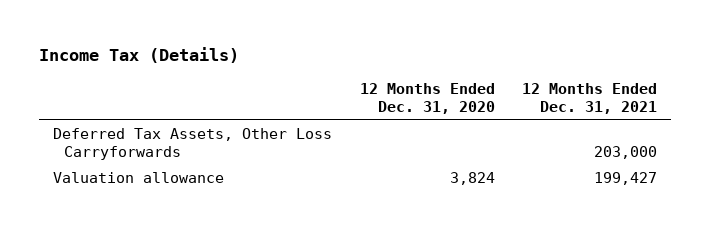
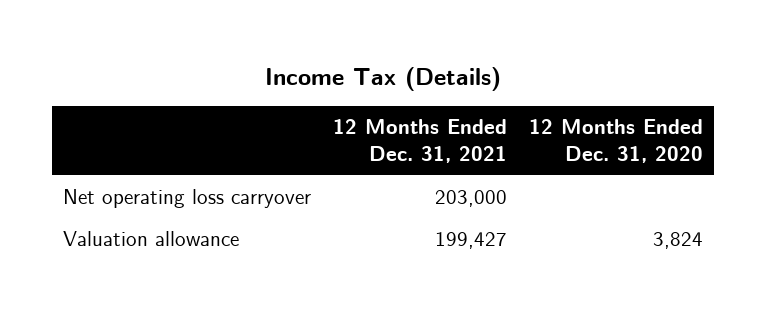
- | 12 Months Ended Dec. 31, 2020 | 12 Months Ended Dec. 31, 2021
+ | 12 Months Ended Dec. 31, 2021 | 12 Months Ended Dec. 31, 2020
- Deferred Tax Assets, Other Loss Carryforwards | | 203,000
+ Net operating loss carryover | 203,000 |

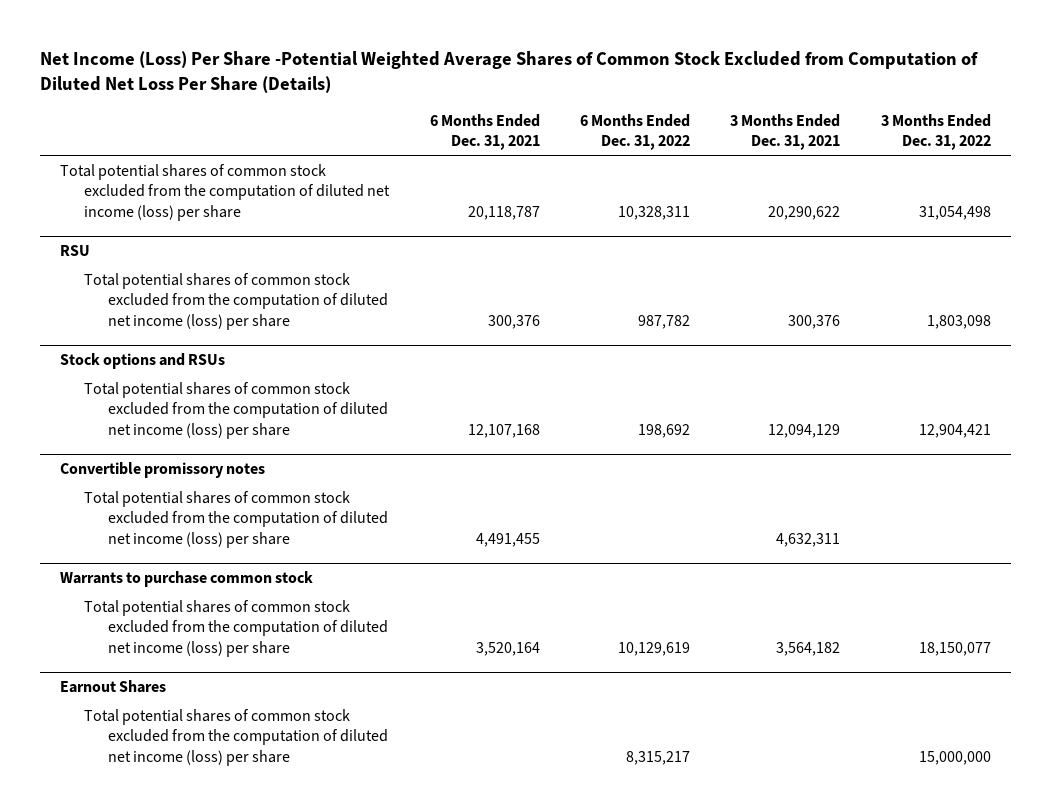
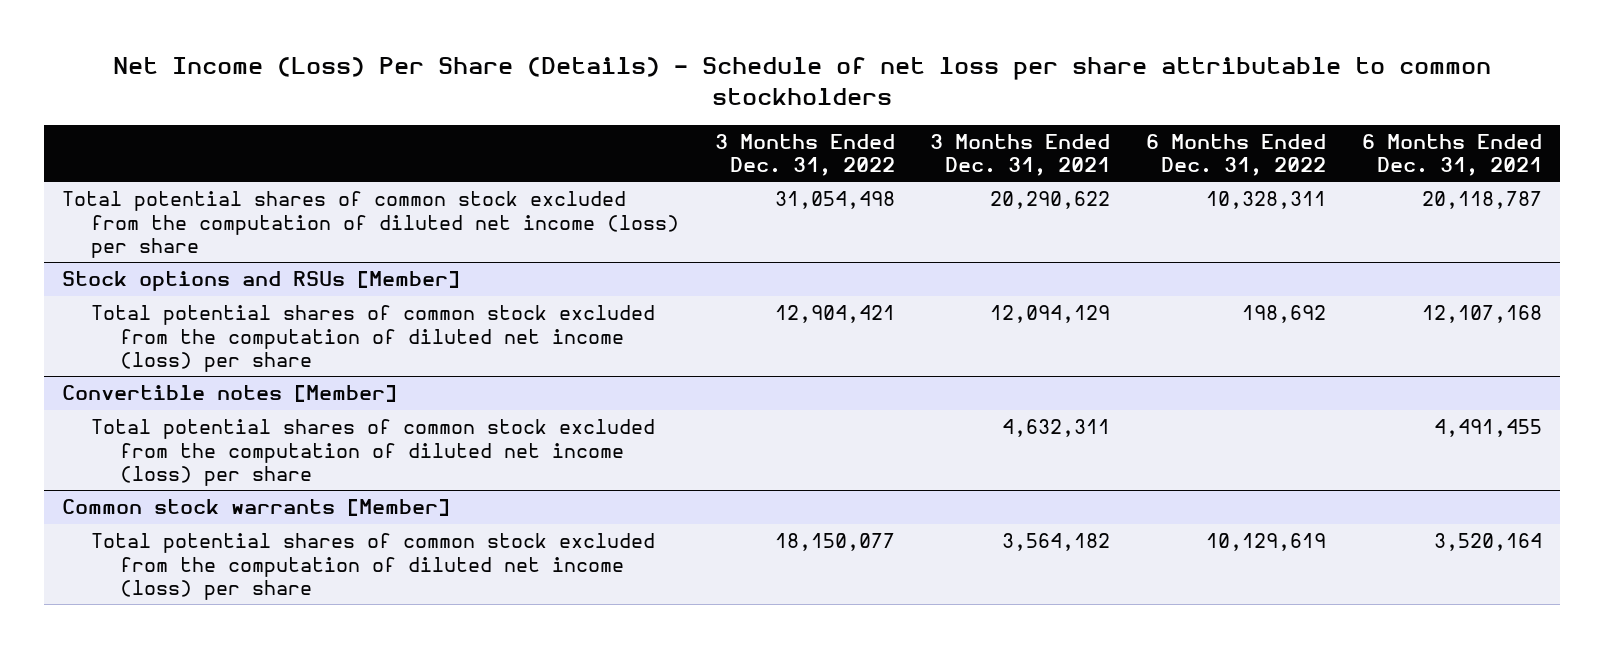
- Net Income (Loss) Per Share -Potential Weighted Average Shares of Common Stock Excluded from Computation of Diluted Net Loss Per Share (Details)
+ Net Income (Loss) Per Share (Details) - Schedule of net loss per share attributable to common stockholders
- | 6 Months Ended Dec. 31, 2021 | 6 Months Ended Dec. 31, 2022 | 3 Months Ended Dec. 31, 2021 | 3 Months Ended Dec. 31, 2022
+ | 3 Months Ended Dec. 31, 2022 | 3 Months Ended Dec. 31, 2021 | 6 Months Ended Dec. 31, 2022 | 6 Months Ended Dec. 31, 2021
- RSU
- Total potential shares of common stock excluded from the computation of diluted net income (loss) per share | 300,376 | 987,782 | 300,376 | 1,803,098
- Stock options and RSUs
+ Stock options and RSUs [Member]
- Convertible promissory notes
+ Convertible notes [Member]
- Warrants to purchase common stock
+ Common stock warrants [Member]
- Earnout Shares
- Total potential shares of common stock excluded from the computation of diluted net income (loss) per share | | 8,315,217 | | 15,000,000

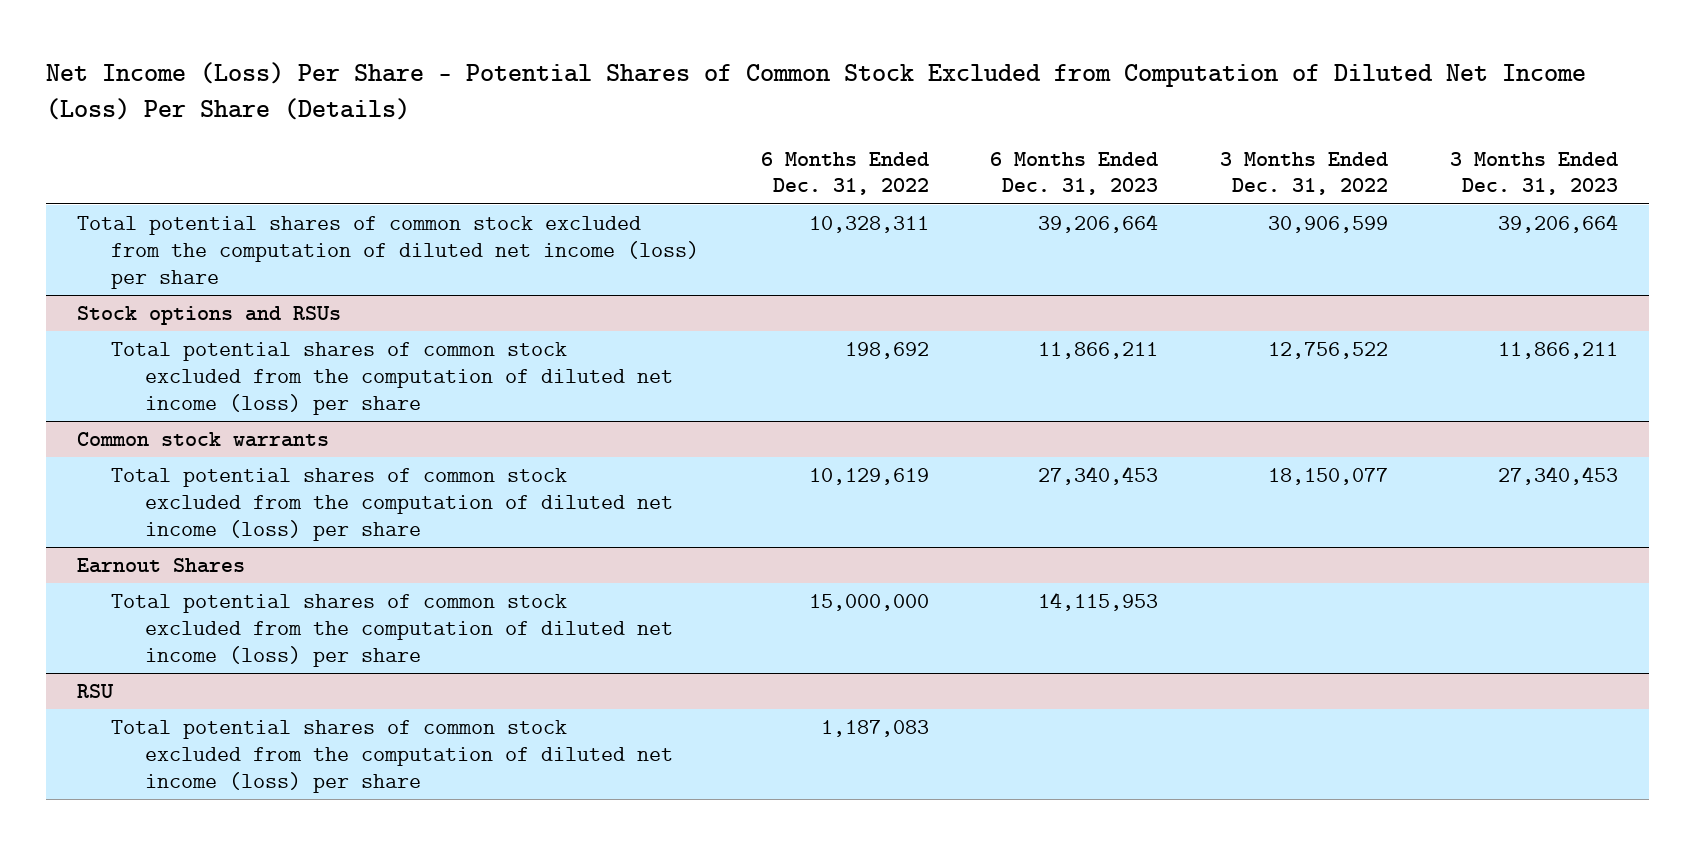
- Net Income (Loss) Per Share (Details) - Schedule of net loss per share attributable to common stockholders
+ Net Income (Loss) Per Share - Potential Shares of Common Stock Excluded from Computation of Diluted Net Income (Loss) Per Share (Details)
- | 3 Months Ended Dec. 31, 2022 | 3 Months Ended Dec. 31, 2021 | 6 Months Ended Dec. 31, 2022 | 6 Months Ended Dec. 31, 2021
+ | 6 Months Ended Dec. 31, 2022 | 6 Months Ended Dec. 31, 2023 | 3 Months Ended Dec. 31, 2022 | 3 Months Ended Dec. 31, 2023
- Total potential shares of common stock excluded from the computation of diluted net income (loss) per share | 31,054,498 | 20,290,622 | 10,328,311 | 20,118,787
- Stock options and RSUs [Member]
- Total potential shares of common stock excluded from the computation of diluted net income (loss) per share | 12,904,421 | 12,094,129 | 198,692 | 12,107,168
- Convertible notes [Member]
- Total potential shares of common stock excluded from the computation of diluted net income (loss) per share | | 4,632,311 | | 4,491,455
- Common stock warrants [Member]
+ Total potential shares of common stock excluded from the computation of diluted net income (loss) per share | 10,328,311 | 39,206,664 | 30,906,599 | 39,206,664
+ Stock options and RSUs
+ Total potential shares of common stock excluded from the computation of diluted net income (loss) per share | 198,692 | 11,866,211 | 12,756,522 | 11,866,211
+ Common stock warrants
+ Earnout Shares
+ Total potential shares of common stock excluded from the computation of diluted net income (loss) per share | 15,000,000 | 14,115,953 | |
+ RSU
+ Total potential shares of common stock excluded from the computation of diluted net income (loss) per share | 1,187,083 | | |

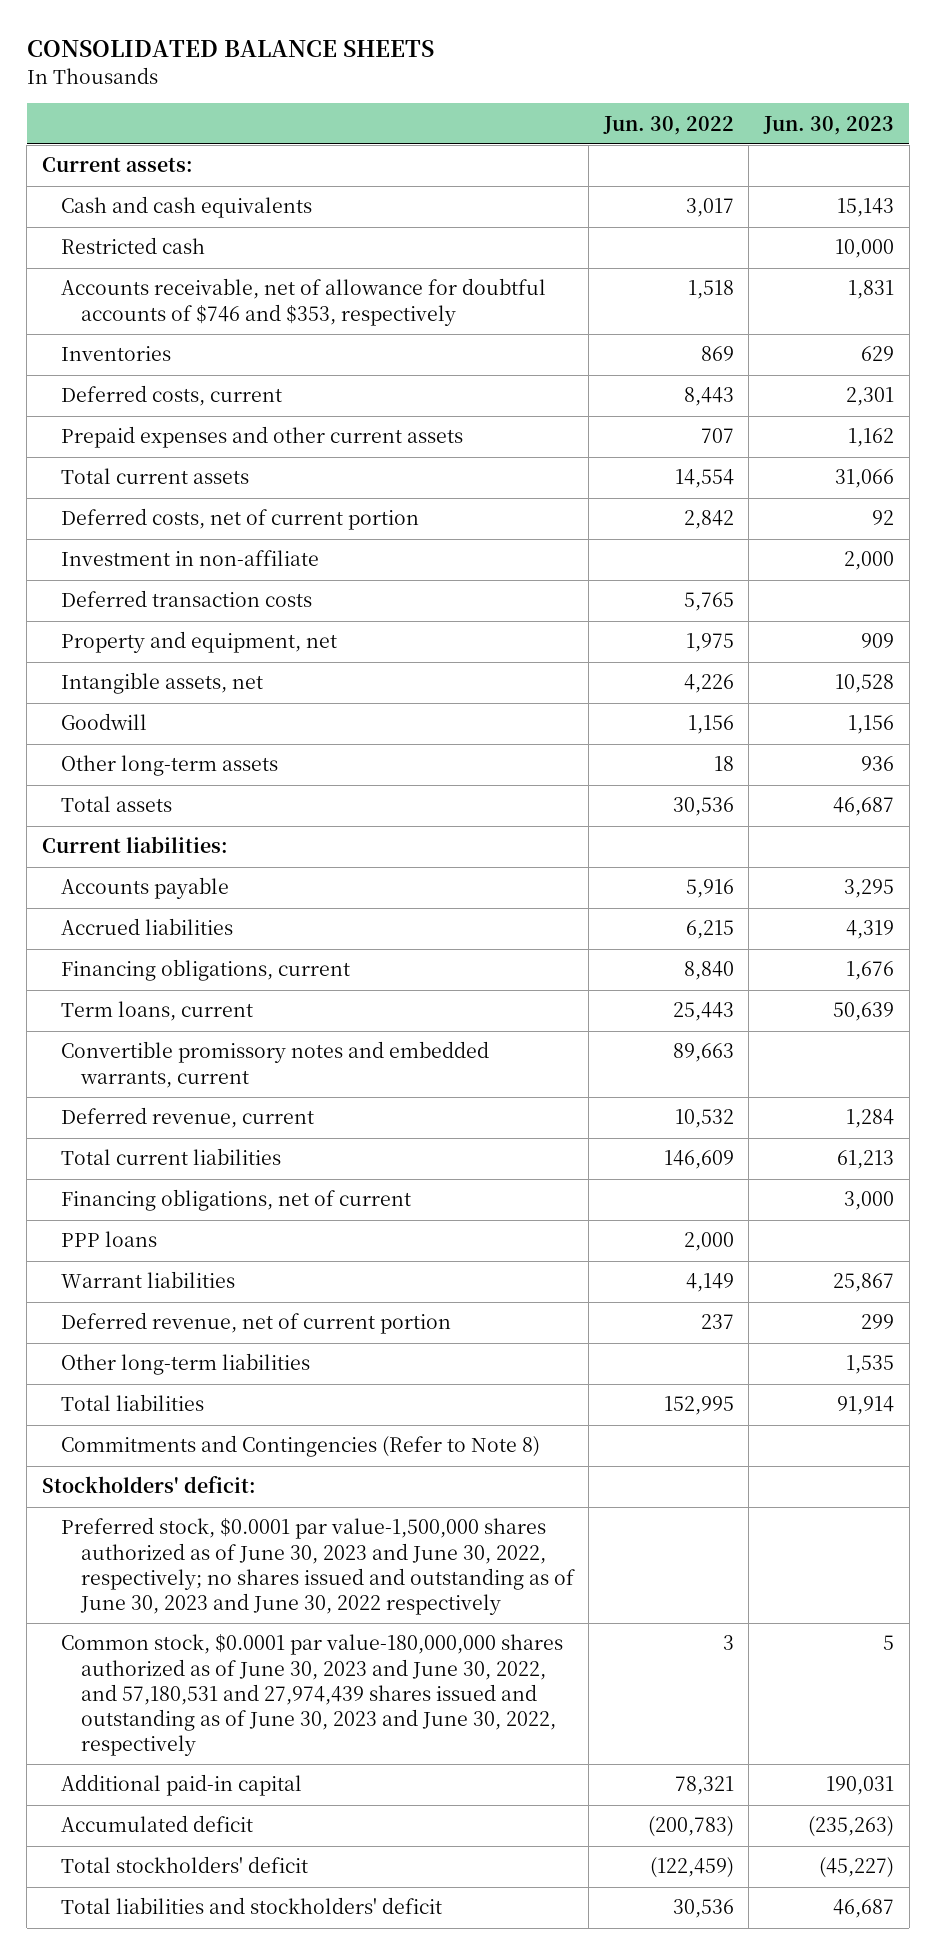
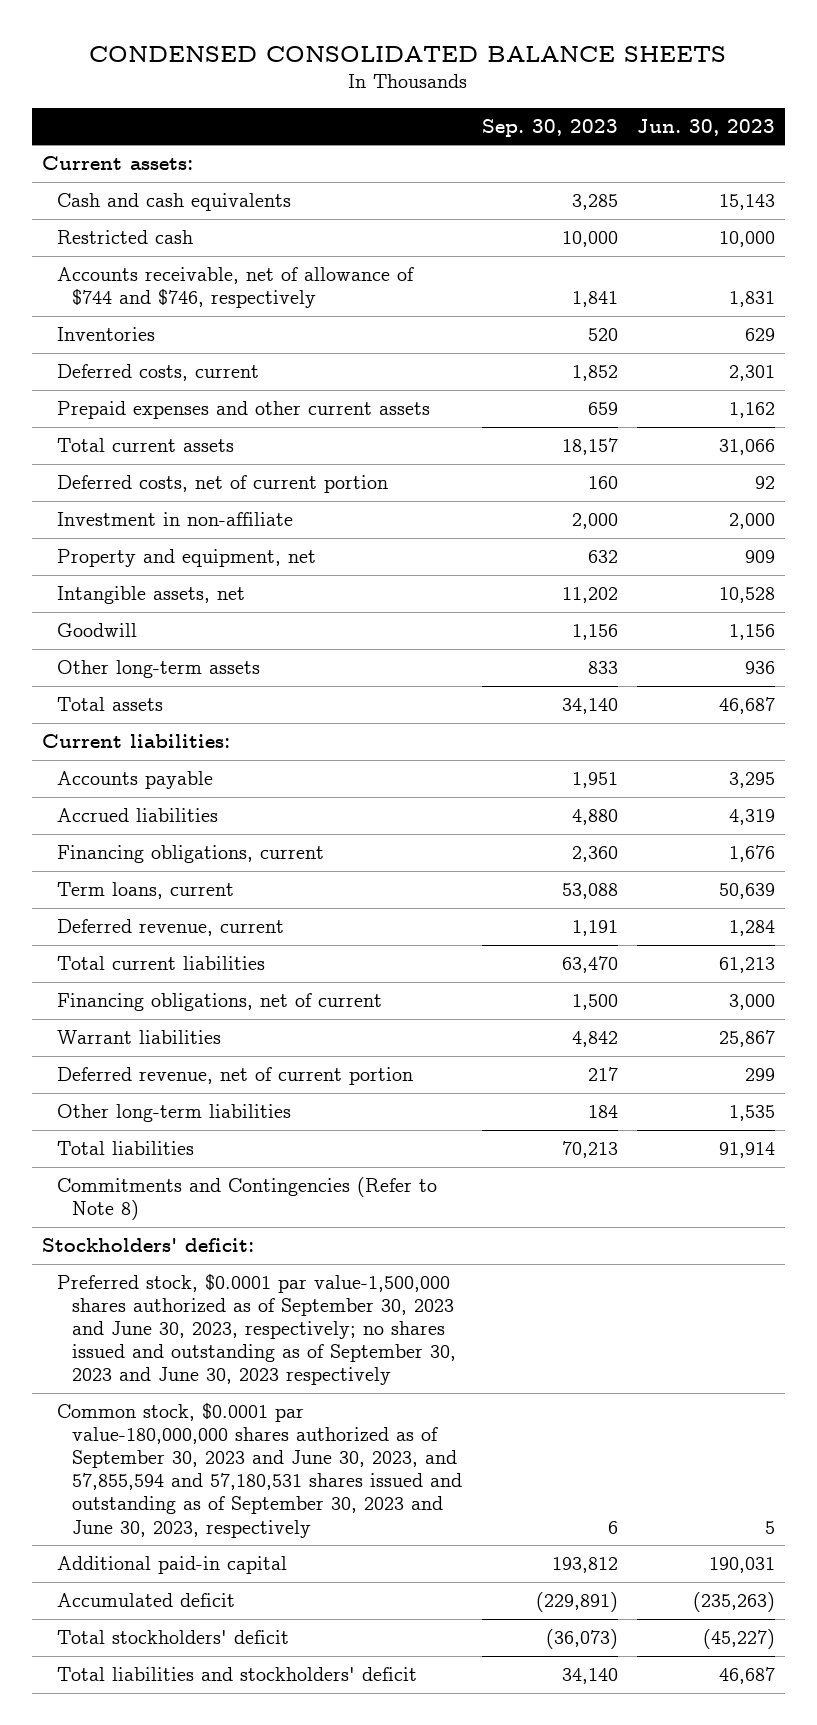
- CONSOLIDATED BALANCE SHEETS
+ CONDENSED CONSOLIDATED BALANCE SHEETS
- | Jun. 30, 2022 | Jun. 30, 2023
+ | Sep. 30, 2023 | Jun. 30, 2023
- Accounts receivable, net of allowance for doubtful accounts of $746 and $353, respectively | 1,518 | 1,831
+ Accounts receivable, net of allowance of $744 and $746, respectively | 1,841 | 1,831
- Deferred transaction costs | 5,765 |
- Convertible promissory notes and embedded warrants, current | 89,663 |
- PPP loans | 2,000 |
- Preferred stock, $0.0001 par value-1,500,000 shares authorized as of June 30, 2023 and June 30, 2022, respectively; no shares issued and outstanding as of June 30, 2023 and June 30, 2022 respectively
- Common stock, $0.0001 par value-180,000,000 shares authorized as of June 30, 2023 and June 30, 2022, and 57,180,531 and 27,974,439 shares issued and outstanding as of June 30, 2023 and June 30, 2022, respectively | 3 | 5
+ Preferred stock, $0.0001 par value-1,500,000 shares authorized as of September 30, 2023 and June 30, 2023, respectively; no shares issued and outstanding as of September 30, 2023 and June 30, 2023 respectively
+ Common stock, $0.0001 par value-180,000,000 shares authorized as of September 30, 2023 and June 30, 2023, and 57,855,594 and 57,180,531 shares issued and outstanding as of September 30, 2023 and June 30, 2023, respectively | 6 | 5

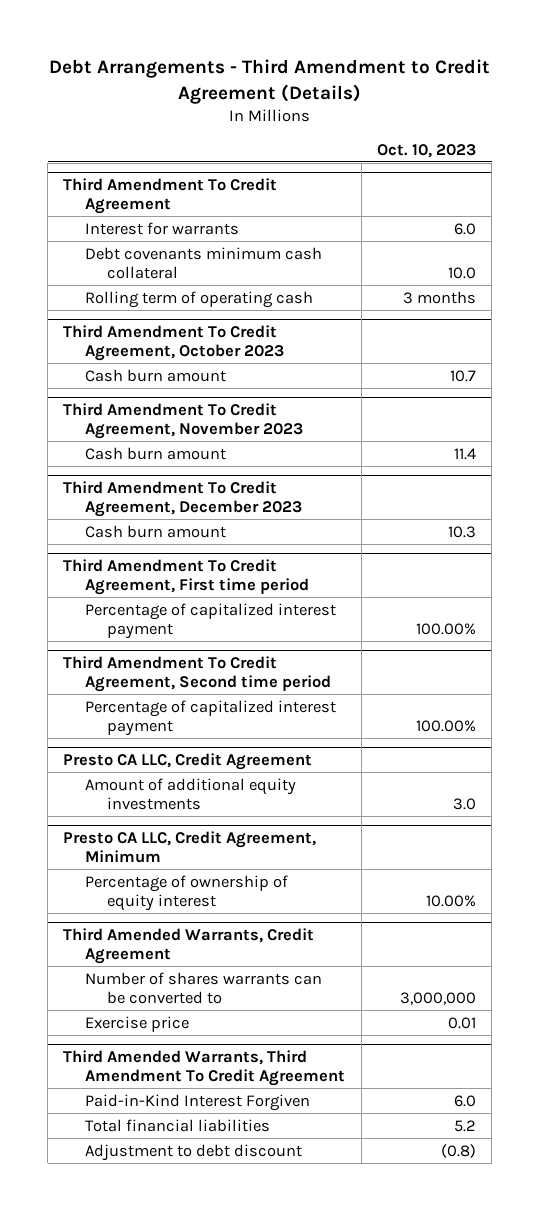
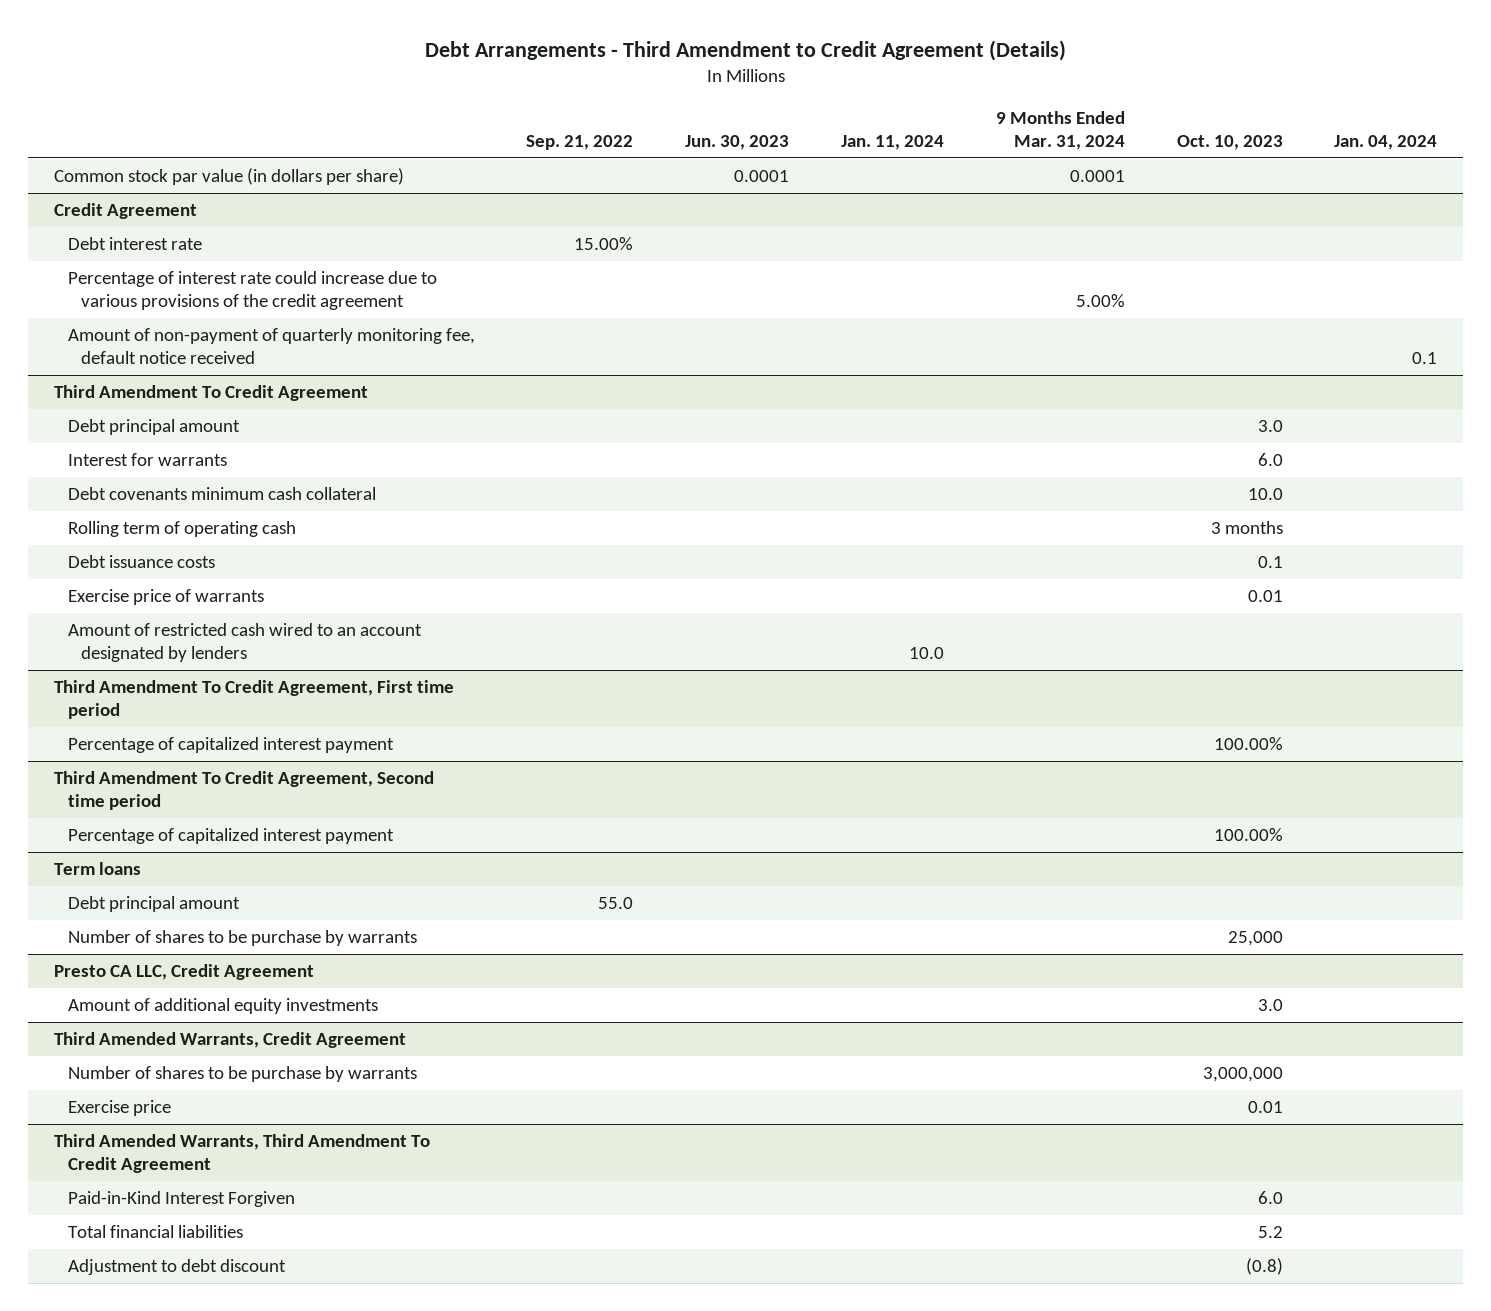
- | Oct. 10, 2023
+ | Sep. 21, 2022 | Jun. 30, 2023 | Jan. 11, 2024 | 9 Months Ended Mar. 31, 2024 | Oct. 10, 2023 | Jan. 04, 2024
+ Common stock par value (in dollars per share) | | 0.0001 | | 0.0001 | |
+ Credit Agreement
+ Debt interest rate | 15.00% | | | | |
+ Percentage of interest rate could increase due to various provisions of the credit agreement | | | | 5.00% | |
+ Amount of non-payment of quarterly monitoring fee, default notice received | | | | | | 0.1
@ Third Amendment To Credit Agreement
+ Debt principal amount | | | | | 3.0 |
- Third Amendment To Credit Agreement, October 2023
- Cash burn amount | 10.7
- Third Amendment To Credit Agreement, November 2023
- Cash burn amount | 11.4
- Third Amendment To Credit Agreement, December 2023
- Cash burn amount | 10.3
@ Third Amendment To Credit Agreement
+ Debt issuance costs | | | | | 0.1 |
+ Exercise price of warrants | | | | | 0.01 |
+ Amount of restricted cash wired to an account designated by lenders | | | 10.0 | | |
+ Term loans
+ Debt principal amount | 55.0 | | | | |
+ Number of shares to be purchase by warrants | | | | | 25,000 |
- Presto CA LLC, Credit Agreement, Minimum
- Percentage of ownership of equity interest | 10.00%
@ Third Amended Warrants, Credit Agreement
- Number of shares warrants can be converted to | 3,000,000
+ Number of shares to be purchase by warrants | | | | | 3,000,000 |

